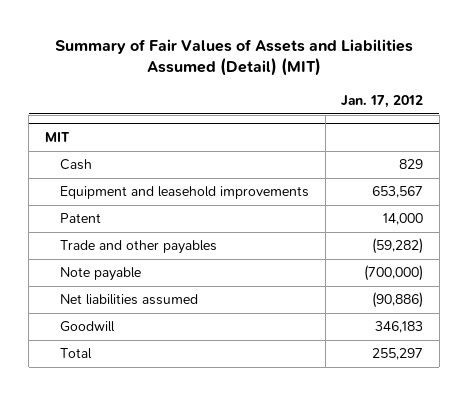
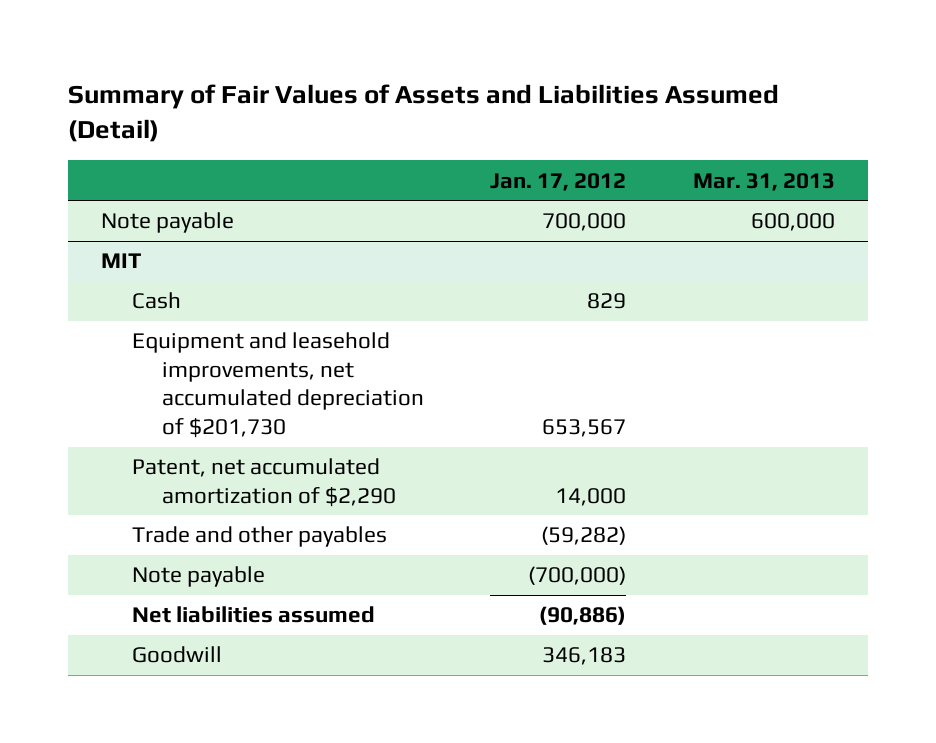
- Summary of Fair Values of Assets and Liabilities Assumed (Detail) (MIT)
+ Summary of Fair Values of Assets and Liabilities Assumed (Detail)
- | Jan. 17, 2012
+ | Jan. 17, 2012 | Mar. 31, 2013
+ Note payable | 700,000 | 600,000
@ MIT
- Equipment and leasehold improvements | 653,567
- Patent | 14,000
+ Equipment and leasehold improvements, net accumulated depreciation of $201,730 | 653,567 |
+ Patent, net accumulated amortization of $2,290 | 14,000 |
- Total | 255,297

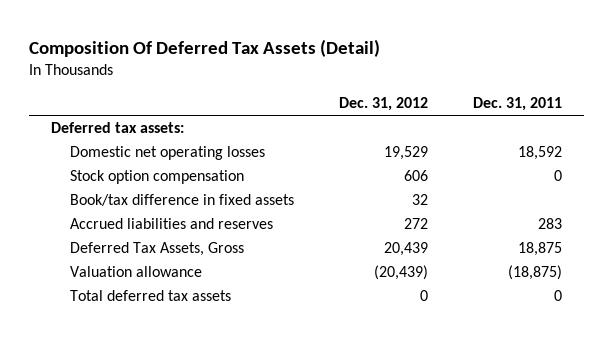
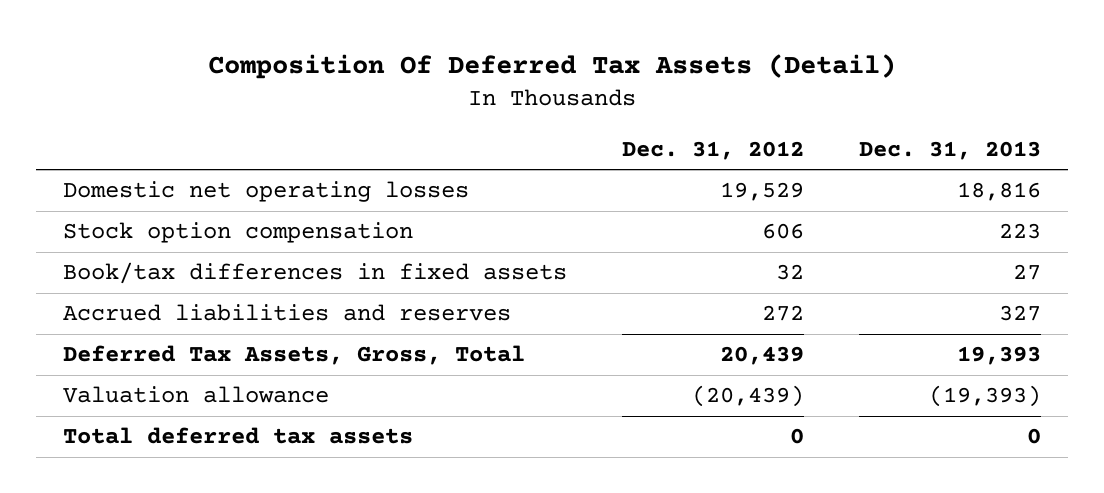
- | Dec. 31, 2012 | Dec. 31, 2011
+ | Dec. 31, 2012 | Dec. 31, 2013
- Deferred tax assets:
- Book/tax difference in fixed assets | 32 |
+ Book/tax differences in fixed assets | 32 | 27
- Deferred Tax Assets, Gross | 20,439 | 18,875
+ Deferred Tax Assets, Gross, Total | 20,439 | 19,393

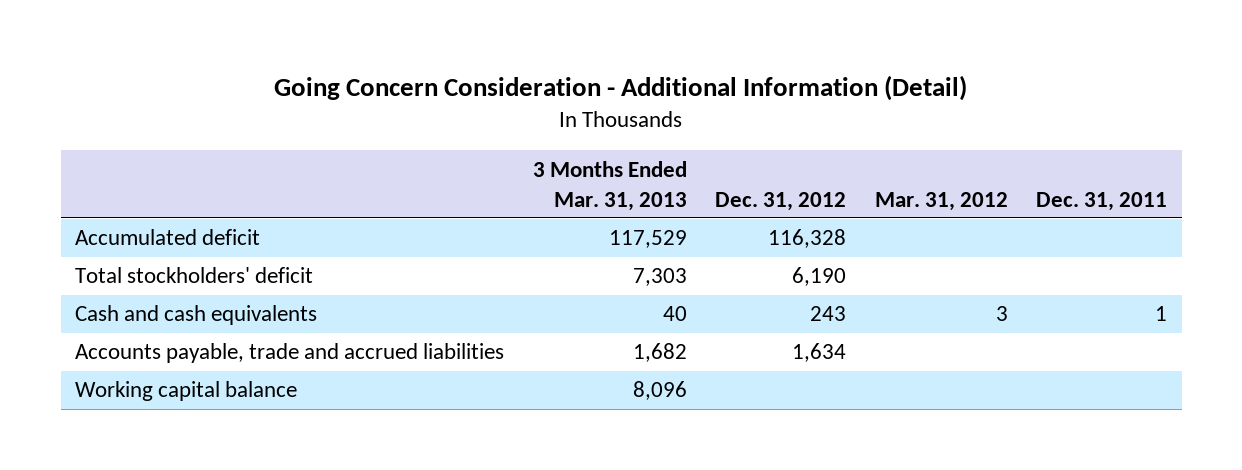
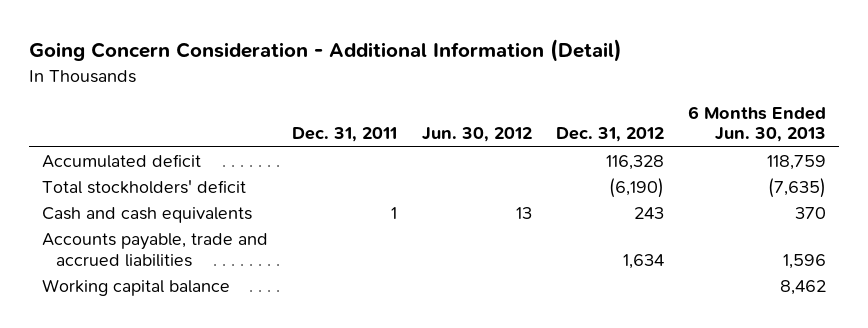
- | 3 Months Ended Mar. 31, 2013 | Dec. 31, 2012 | Mar. 31, 2012 | Dec. 31, 2011
+ | Dec. 31, 2011 | Jun. 30, 2012 | Dec. 31, 2012 | 6 Months Ended Jun. 30, 2013
- Total stockholders' deficit | 7,303 | 6,190 | |
+ Total stockholders' deficit | | | (6,190) | (7,635)

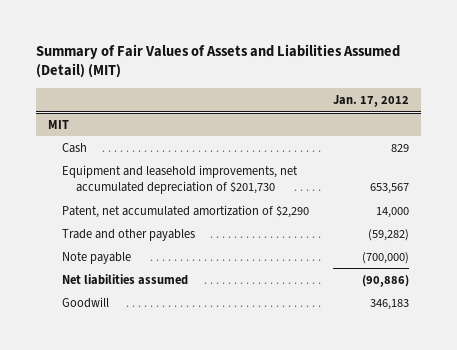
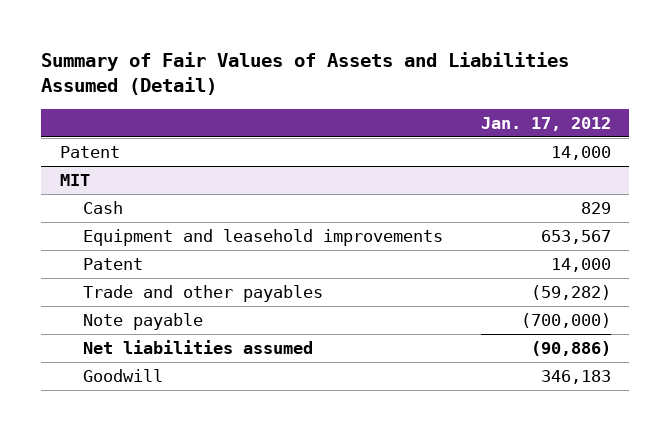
- Summary of Fair Values of Assets and Liabilities Assumed (Detail) (MIT)
+ Summary of Fair Values of Assets and Liabilities Assumed (Detail)
+ Patent | 14,000
@ MIT
- Equipment and leasehold improvements, net accumulated depreciation of $201,730 | 653,567
- Patent, net accumulated amortization of $2,290 | 14,000
+ Equipment and leasehold improvements | 653,567
+ Patent | 14,000

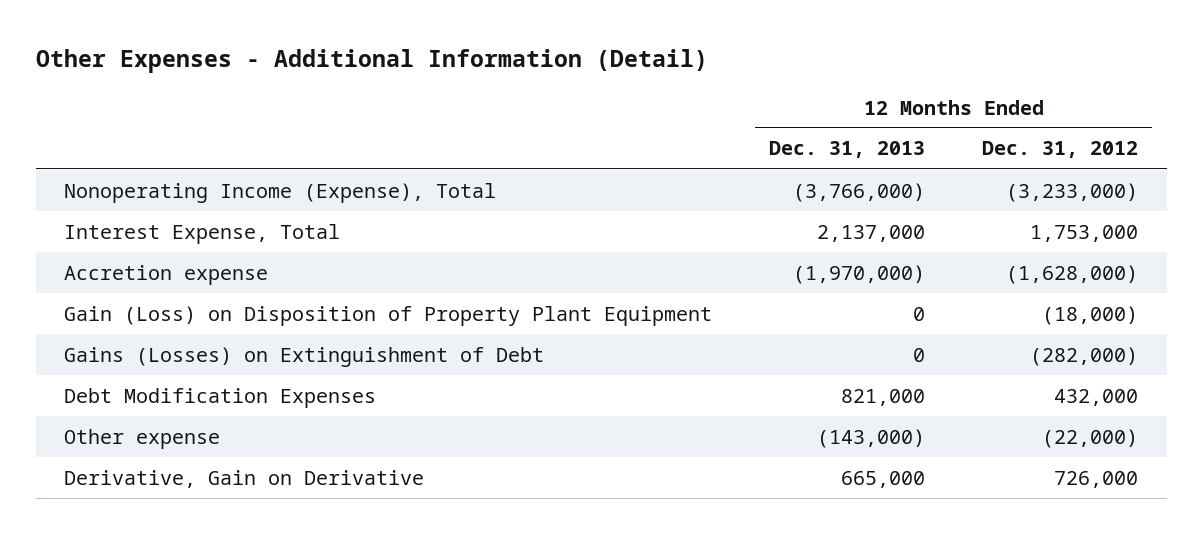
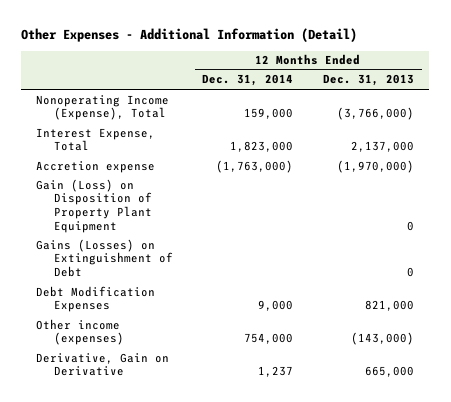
- | 12 Months Ended Dec. 31, 2013 | 12 Months Ended Dec. 31, 2012
+ | 12 Months Ended Dec. 31, 2014 | 12 Months Ended Dec. 31, 2013
- Other expense | (143,000) | (22,000)
+ Other income (expenses) | 754,000 | (143,000)

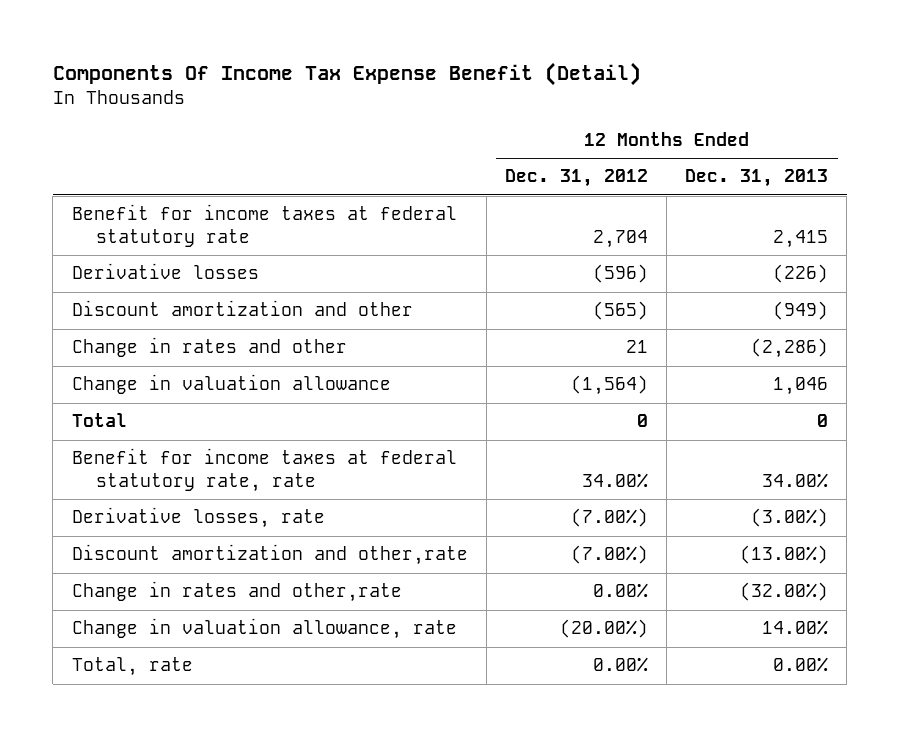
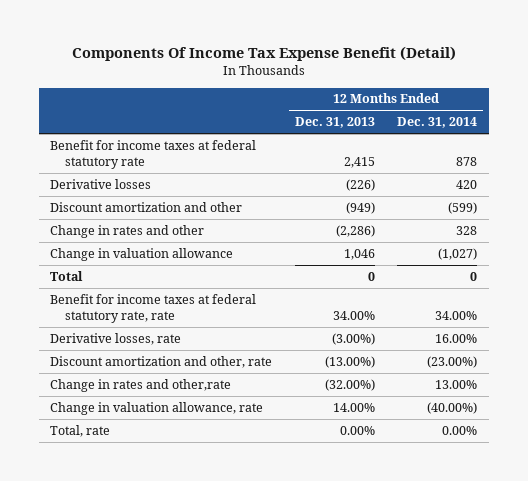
- | 12 Months Ended Dec. 31, 2012 | 12 Months Ended Dec. 31, 2013
+ | 12 Months Ended Dec. 31, 2013 | 12 Months Ended Dec. 31, 2014
- Discount amortization and other,rate | (7.00%) | (13.00%)
+ Discount amortization and other, rate | (13.00%) | (23.00%)

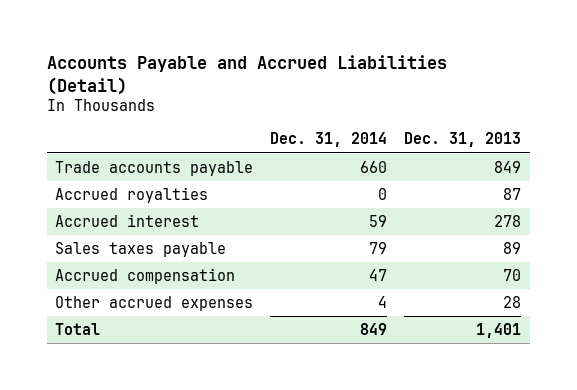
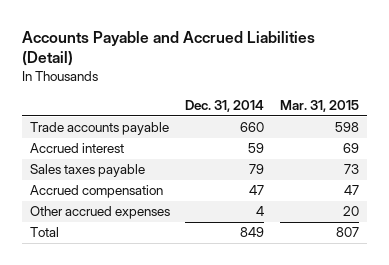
- | Dec. 31, 2014 | Dec. 31, 2013
+ | Dec. 31, 2014 | Mar. 31, 2015
- Accrued royalties | 0 | 87

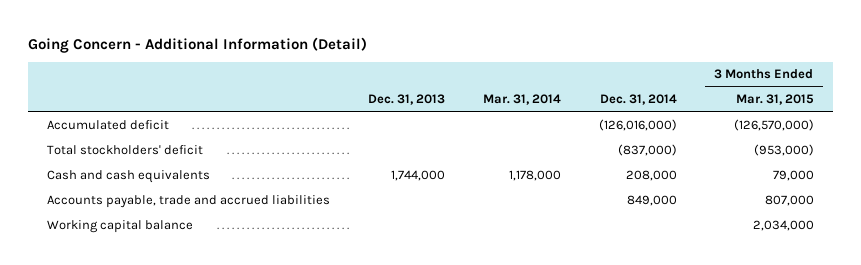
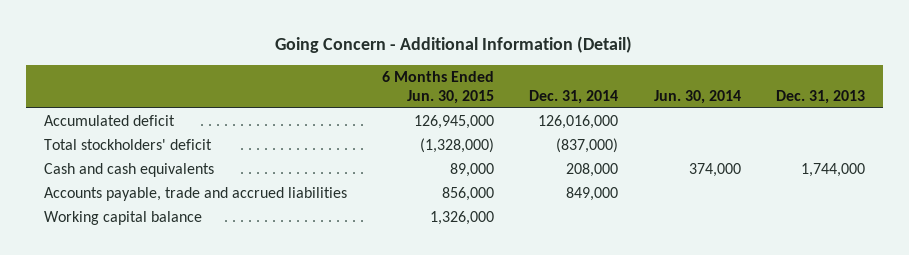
- | Dec. 31, 2013 | Mar. 31, 2014 | Dec. 31, 2014 | 3 Months Ended Mar. 31, 2015
+ | 6 Months Ended Jun. 30, 2015 | Dec. 31, 2014 | Jun. 30, 2014 | Dec. 31, 2013
- Accumulated deficit | | | (126,016,000) | (126,570,000)
+ Accumulated deficit | 126,945,000 | 126,016,000 | |

